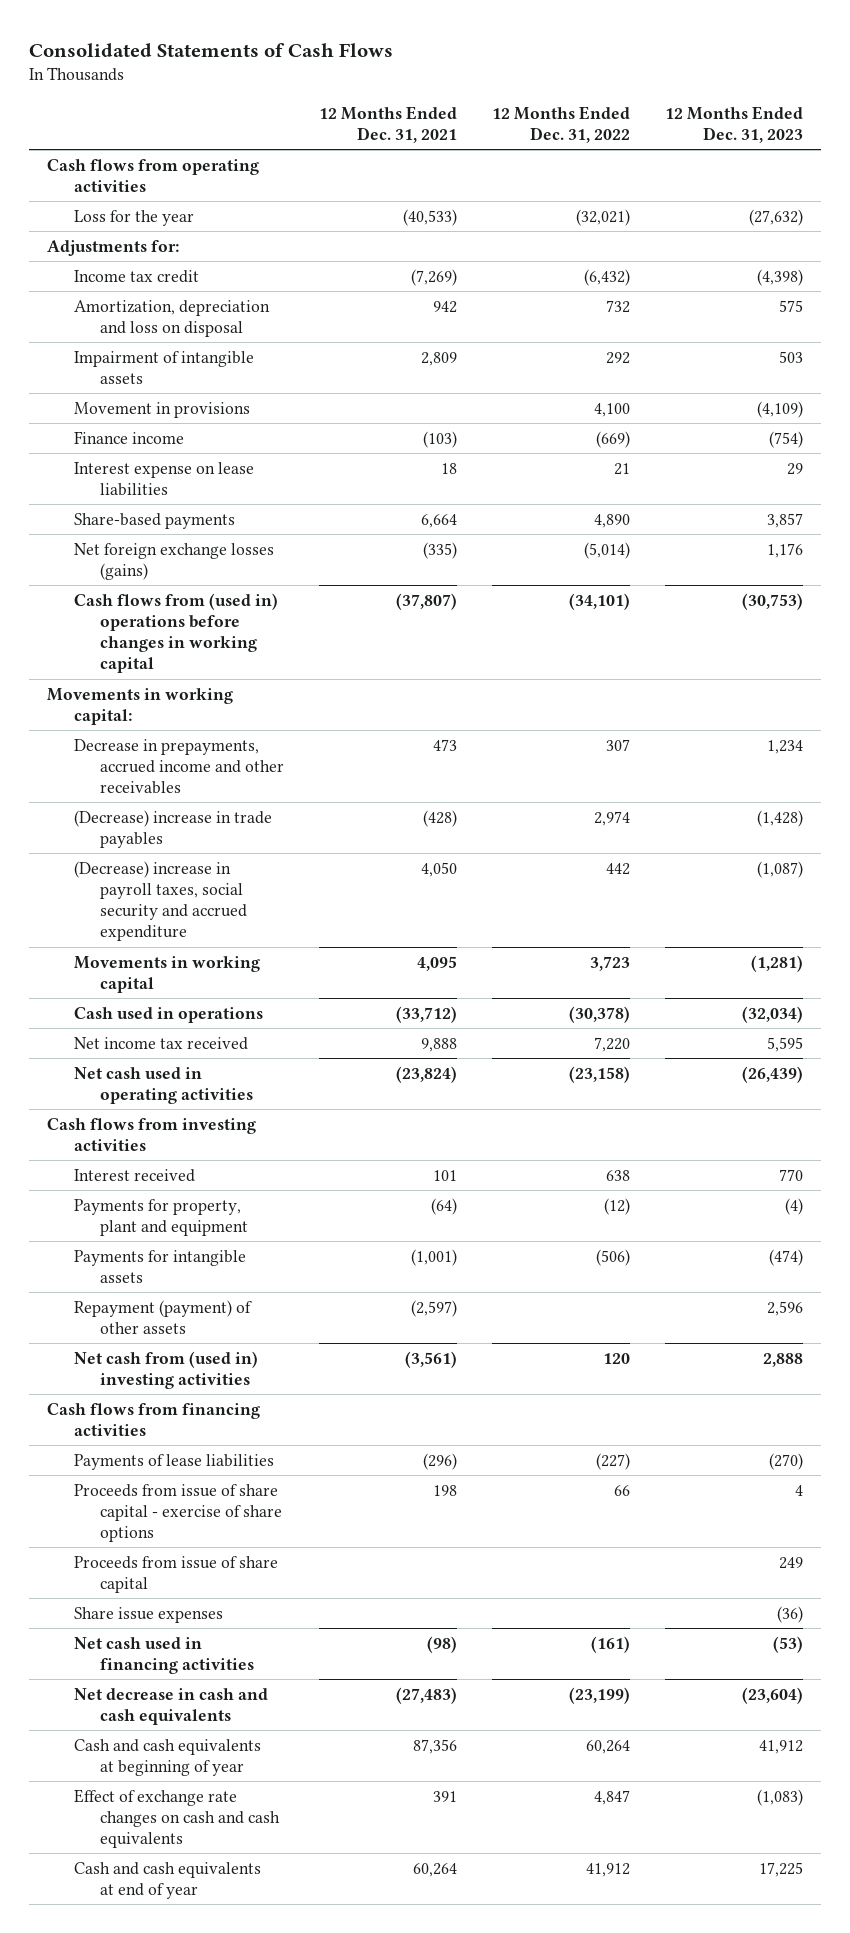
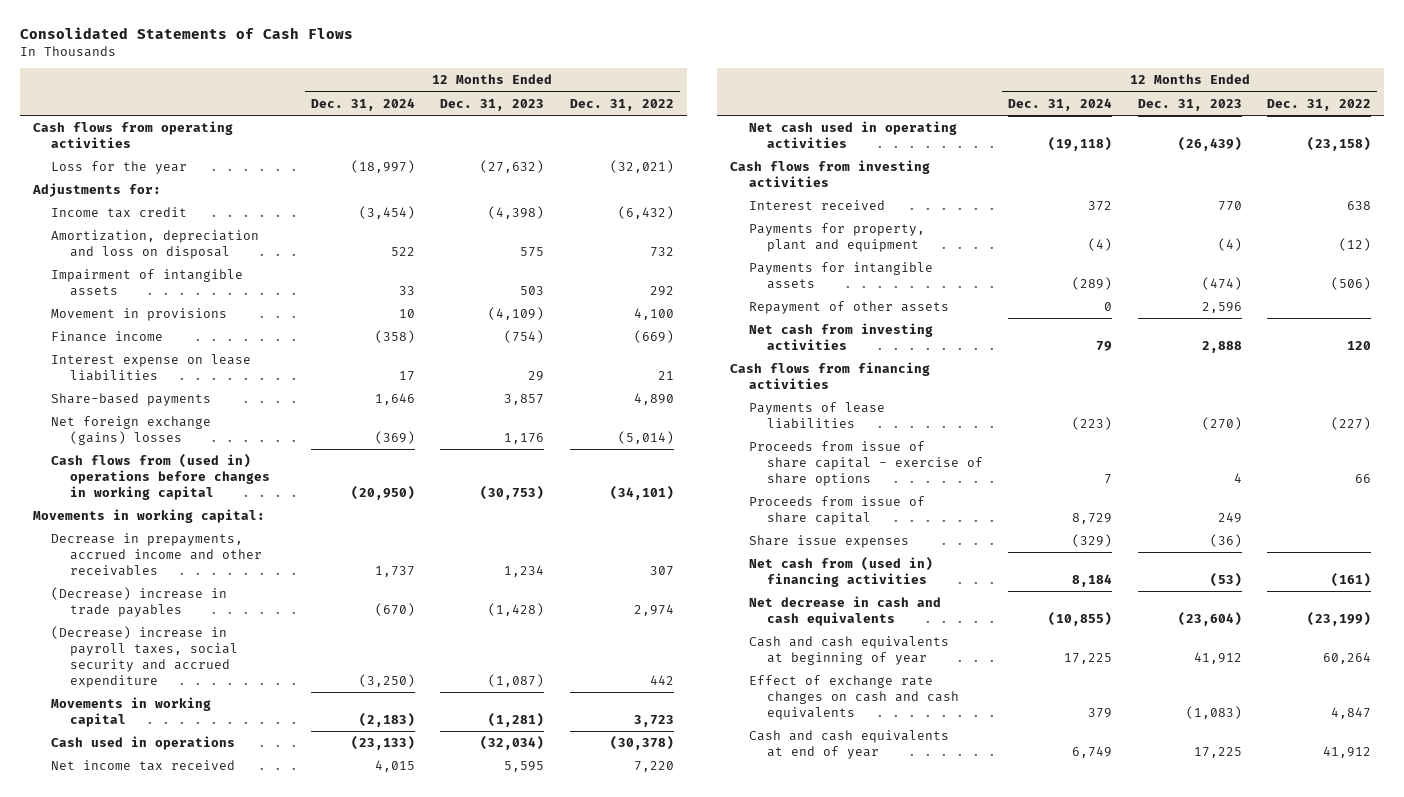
- | 12 Months Ended Dec. 31, 2021 | 12 Months Ended Dec. 31, 2022 | 12 Months Ended Dec. 31, 2023
+ | 12 Months Ended Dec. 31, 2024 | 12 Months Ended Dec. 31, 2023 | 12 Months Ended Dec. 31, 2022
- Net foreign exchange losses (gains) | (335) | (5,014) | 1,176
+ Net foreign exchange (gains) losses | (369) | 1,176 | (5,014)
- Repayment (payment) of other assets | (2,597) | | 2,596
- Net cash from (used in) investing activities | (3,561) | 120 | 2,888
+ Repayment of other assets | 0 | 2,596 |
+ Net cash from investing activities | 79 | 2,888 | 120
- Net cash used in financing activities | (98) | (161) | (53)
+ Net cash from (used in) financing activities | 8,184 | (53) | (161)

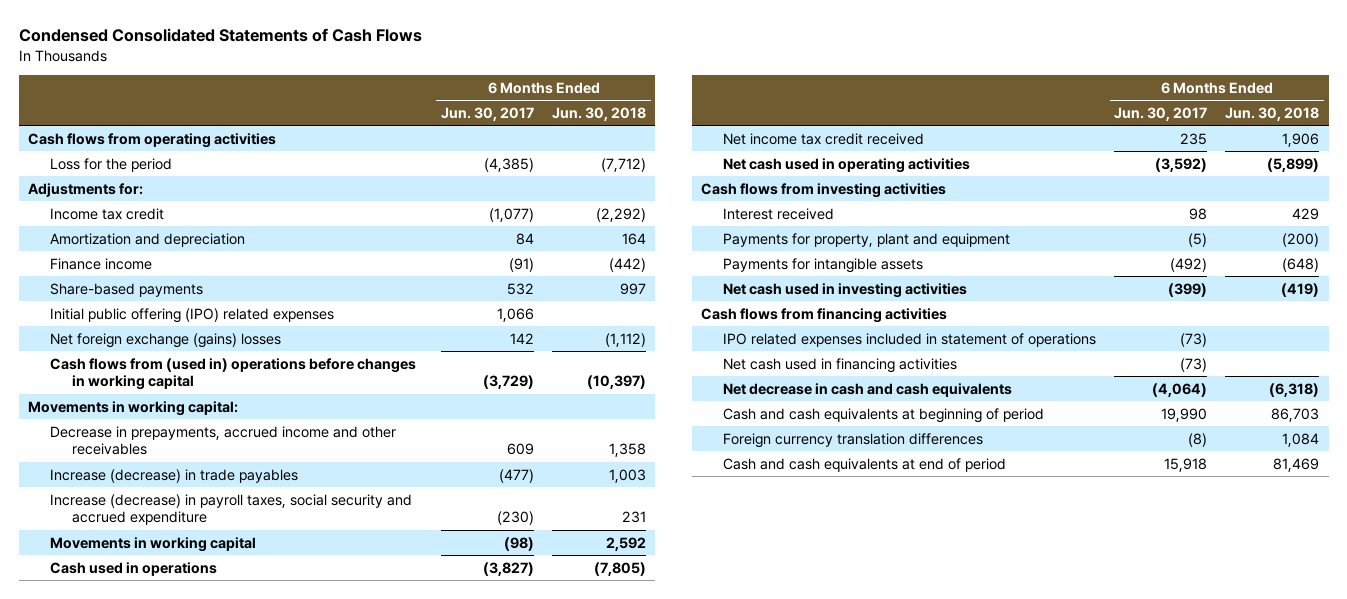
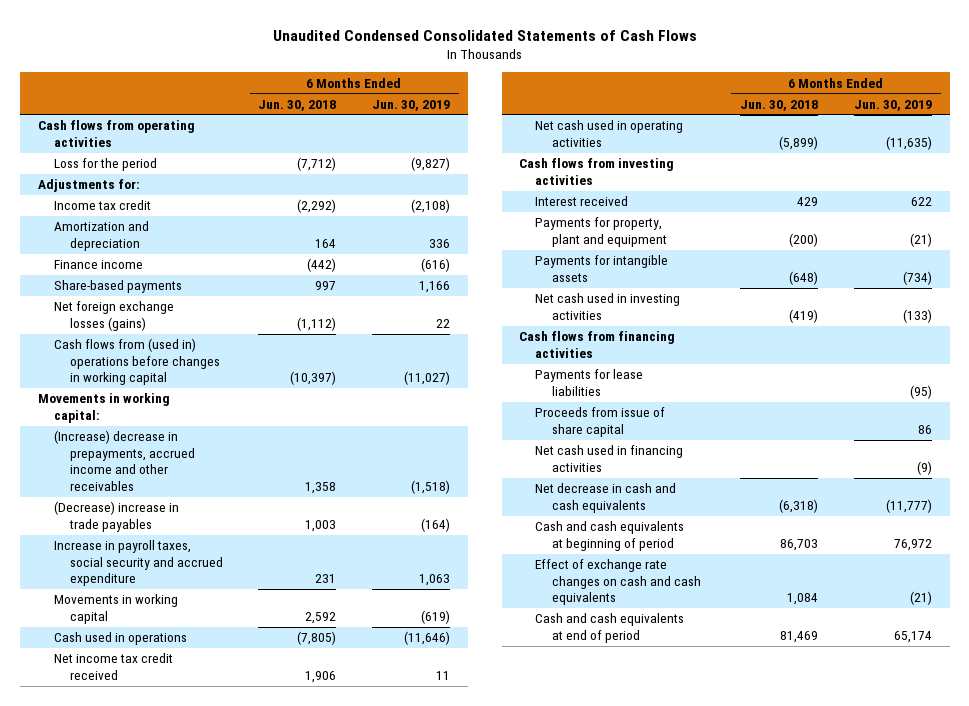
- Condensed Consolidated Statements of Cash Flows
+ Unaudited Condensed Consolidated Statements of Cash Flows
- | 6 Months Ended Jun. 30, 2017 | 6 Months Ended Jun. 30, 2018
+ | 6 Months Ended Jun. 30, 2018 | 6 Months Ended Jun. 30, 2019
- Initial public offering (IPO) related expenses | 1,066 |
- Net foreign exchange (gains) losses | 142 | (1,112)
+ Net foreign exchange losses (gains) | (1,112) | 22
- Decrease in prepayments, accrued income and other receivables | 609 | 1,358
- Increase (decrease) in trade payables | (477) | 1,003
- Increase (decrease) in payroll taxes, social security and accrued expenditure | (230) | 231
+ (Increase) decrease in prepayments, accrued income and other receivables | 1,358 | (1,518)
+ (Decrease) increase in trade payables | 1,003 | (164)
+ Increase in payroll taxes, social security and accrued expenditure | 231 | 1,063
- IPO related expenses included in statement of operations | (73) |
+ Payments for lease liabilities | | (95)
+ Proceeds from issue of share capital | | 86
- Foreign currency translation differences | (8) | 1,084
+ Effect of exchange rate changes on cash and cash equivalents | 1,084 | (21)

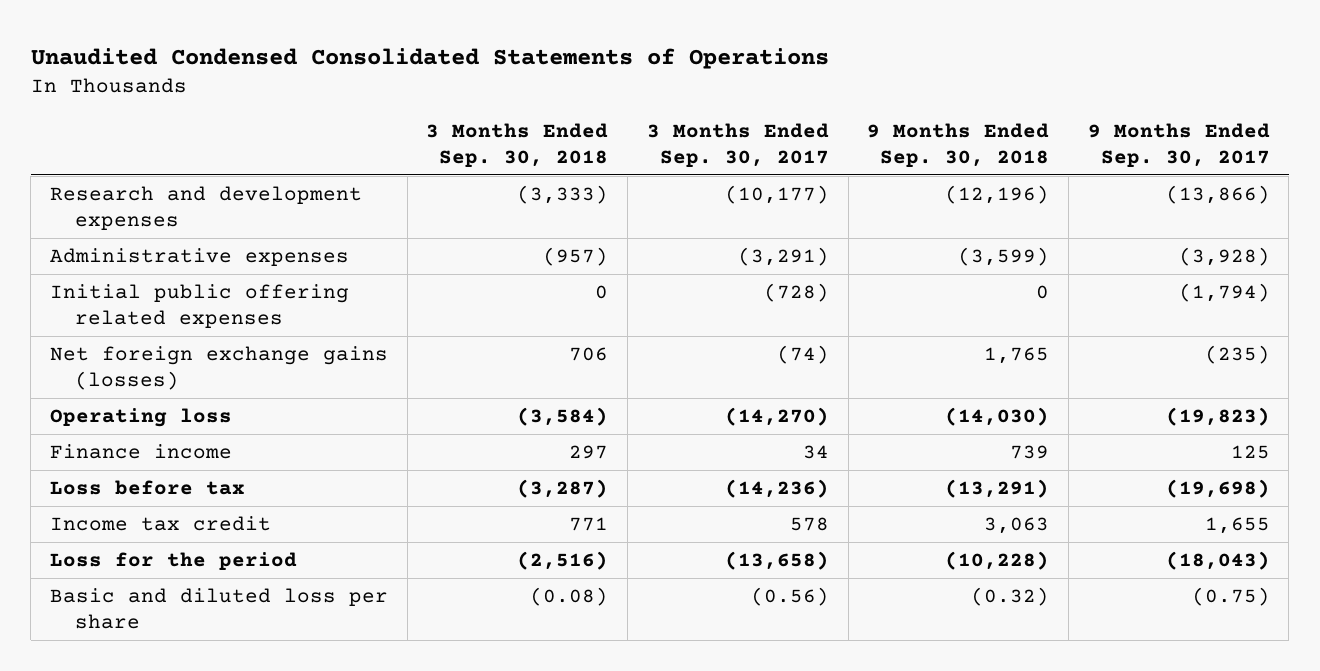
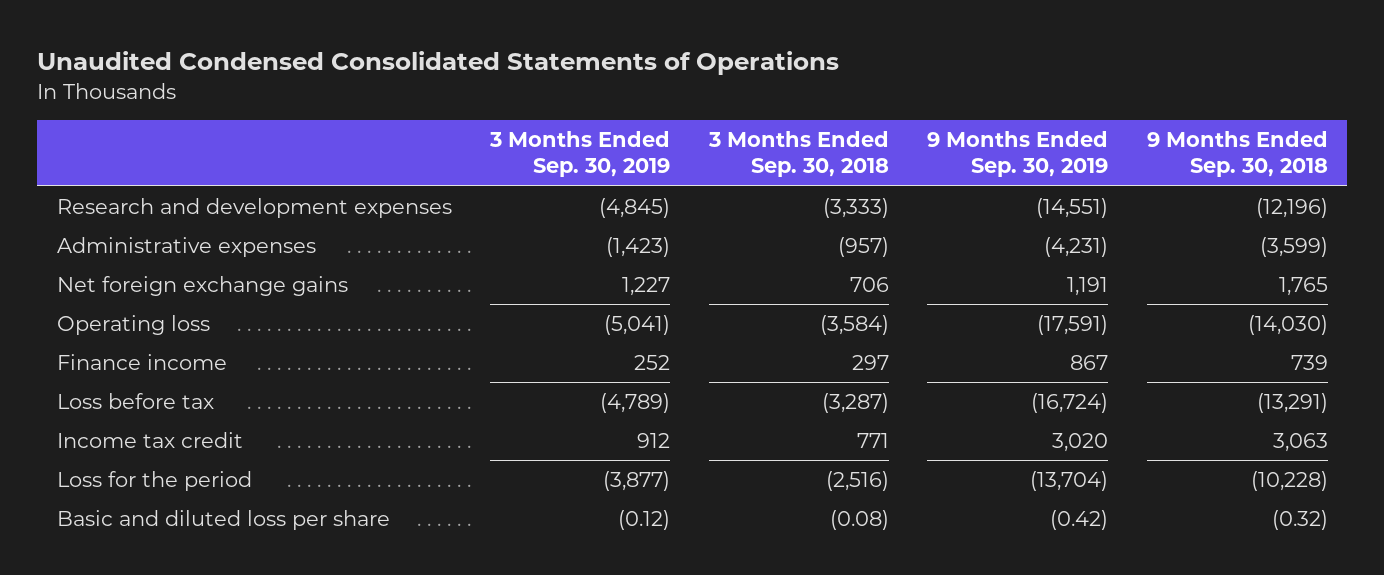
- | 3 Months Ended Sep. 30, 2018 | 3 Months Ended Sep. 30, 2017 | 9 Months Ended Sep. 30, 2018 | 9 Months Ended Sep. 30, 2017
+ | 3 Months Ended Sep. 30, 2019 | 3 Months Ended Sep. 30, 2018 | 9 Months Ended Sep. 30, 2019 | 9 Months Ended Sep. 30, 2018
- Initial public offering related expenses | 0 | (728) | 0 | (1,794)
- Net foreign exchange gains (losses) | 706 | (74) | 1,765 | (235)
+ Net foreign exchange gains | 1,227 | 706 | 1,191 | 1,765

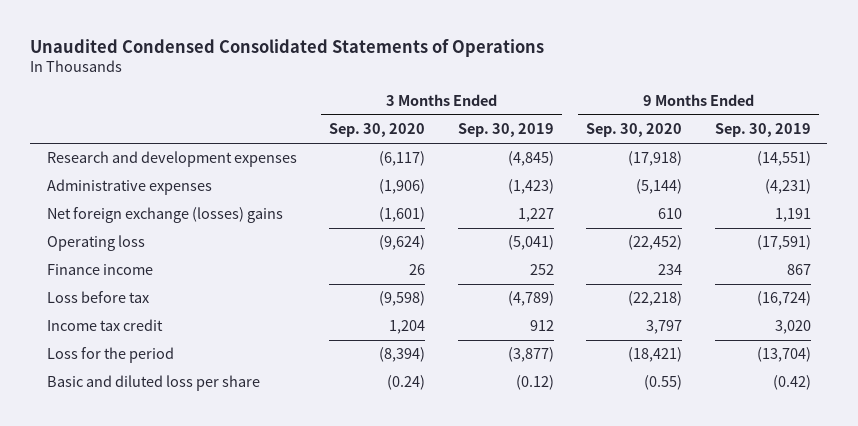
- | 3 Months Ended Sep. 30, 2019 | 3 Months Ended Sep. 30, 2018 | 9 Months Ended Sep. 30, 2019 | 9 Months Ended Sep. 30, 2018
+ | 3 Months Ended Sep. 30, 2020 | 3 Months Ended Sep. 30, 2019 | 9 Months Ended Sep. 30, 2020 | 9 Months Ended Sep. 30, 2019
- Net foreign exchange gains | 1,227 | 706 | 1,191 | 1,765
+ Net foreign exchange (losses) gains | (1,601) | 1,227 | 610 | 1,191

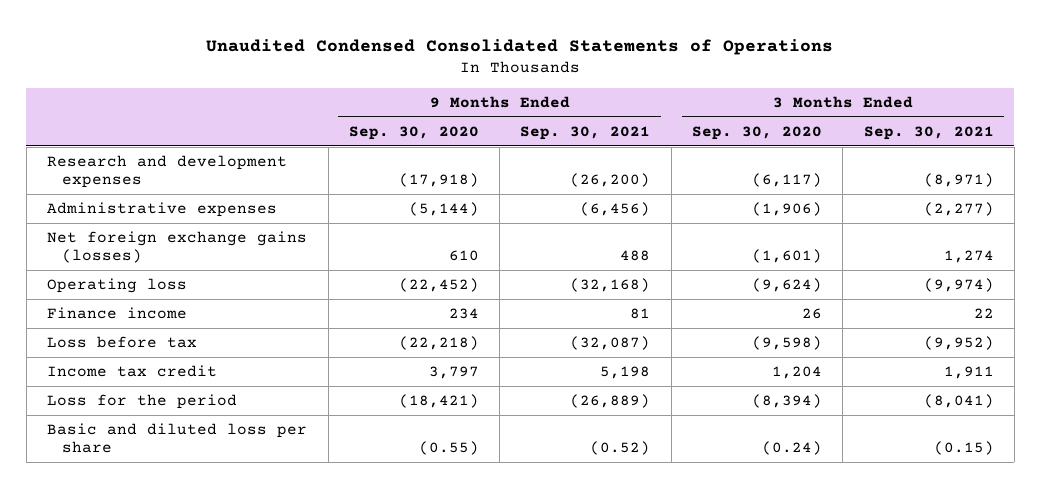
- | 3 Months Ended Sep. 30, 2020 | 3 Months Ended Sep. 30, 2019 | 9 Months Ended Sep. 30, 2020 | 9 Months Ended Sep. 30, 2019
+ | 9 Months Ended Sep. 30, 2020 | 9 Months Ended Sep. 30, 2021 | 3 Months Ended Sep. 30, 2020 | 3 Months Ended Sep. 30, 2021
- Net foreign exchange (losses) gains | (1,601) | 1,227 | 610 | 1,191
+ Net foreign exchange gains (losses) | 610 | 488 | (1,601) | 1,274

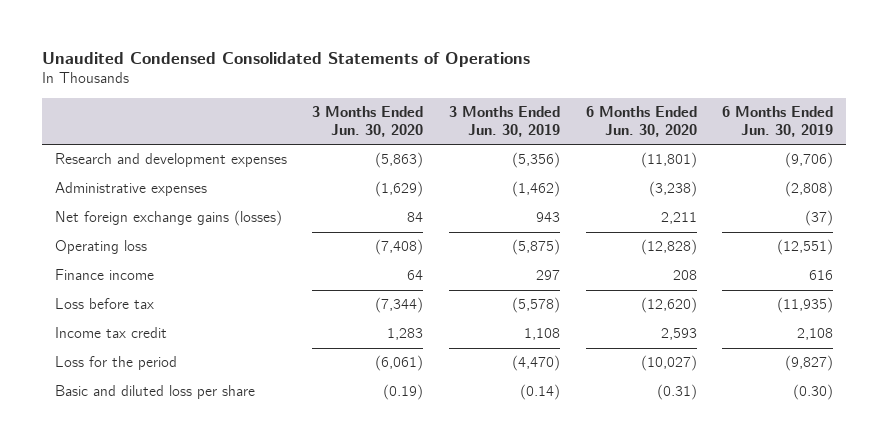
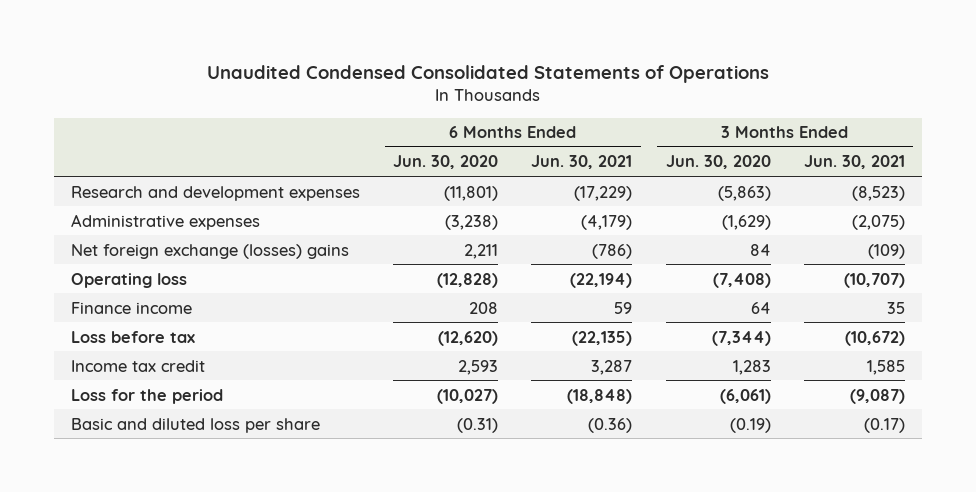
- | 3 Months Ended Jun. 30, 2020 | 3 Months Ended Jun. 30, 2019 | 6 Months Ended Jun. 30, 2020 | 6 Months Ended Jun. 30, 2019
+ | 6 Months Ended Jun. 30, 2020 | 6 Months Ended Jun. 30, 2021 | 3 Months Ended Jun. 30, 2020 | 3 Months Ended Jun. 30, 2021
- Net foreign exchange gains (losses) | 84 | 943 | 2,211 | (37)
+ Net foreign exchange (losses) gains | 2,211 | (786) | 84 | (109)

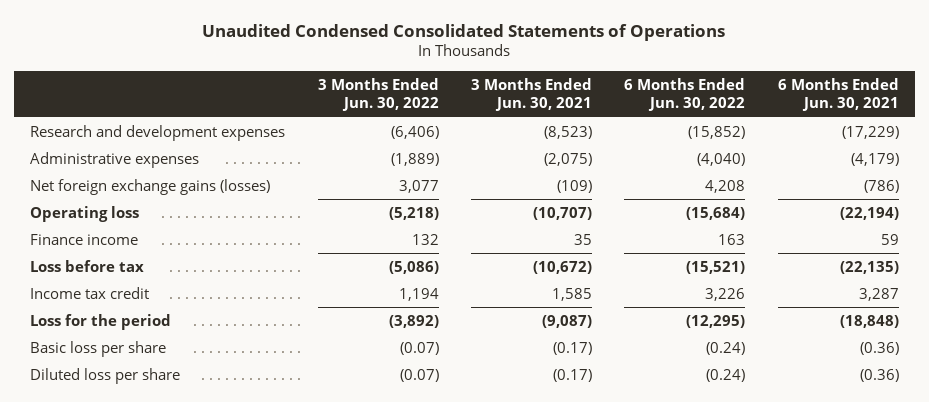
- | 6 Months Ended Jun. 30, 2020 | 6 Months Ended Jun. 30, 2021 | 3 Months Ended Jun. 30, 2020 | 3 Months Ended Jun. 30, 2021
+ | 3 Months Ended Jun. 30, 2022 | 3 Months Ended Jun. 30, 2021 | 6 Months Ended Jun. 30, 2022 | 6 Months Ended Jun. 30, 2021
- Net foreign exchange (losses) gains | 2,211 | (786) | 84 | (109)
+ Net foreign exchange gains (losses) | 3,077 | (109) | 4,208 | (786)
- Basic and diluted loss per share | (0.31) | (0.36) | (0.19) | (0.17)
+ Basic loss per share | (0.07) | (0.17) | (0.24) | (0.36)
+ Diluted loss per share | (0.07) | (0.17) | (0.24) | (0.36)

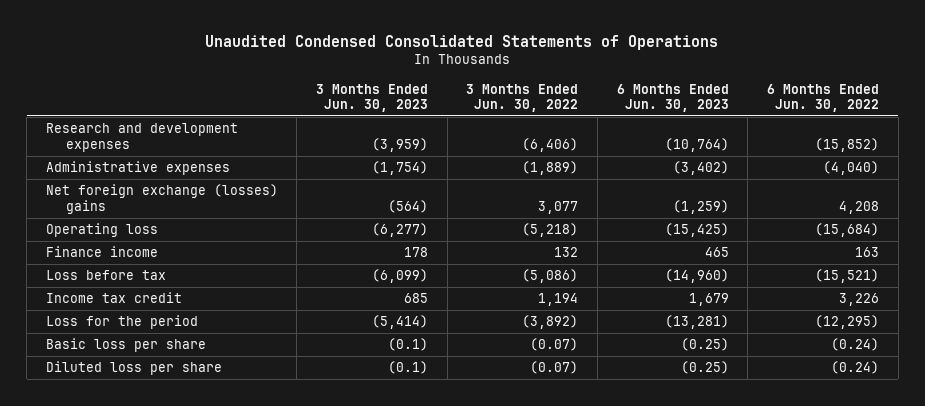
- | 3 Months Ended Jun. 30, 2022 | 3 Months Ended Jun. 30, 2021 | 6 Months Ended Jun. 30, 2022 | 6 Months Ended Jun. 30, 2021
+ | 3 Months Ended Jun. 30, 2023 | 3 Months Ended Jun. 30, 2022 | 6 Months Ended Jun. 30, 2023 | 6 Months Ended Jun. 30, 2022
- Net foreign exchange gains (losses) | 3,077 | (109) | 4,208 | (786)
+ Net foreign exchange (losses) gains | (564) | 3,077 | (1,259) | 4,208

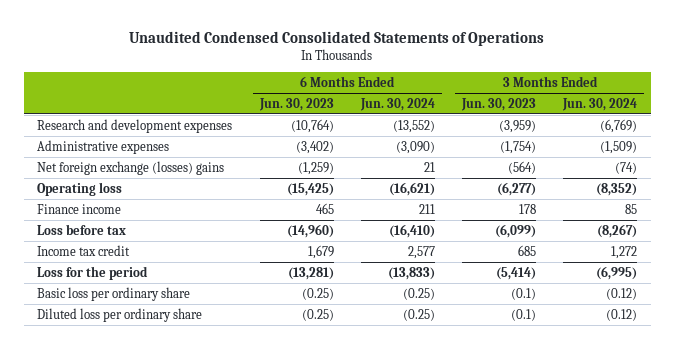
- | 3 Months Ended Jun. 30, 2023 | 3 Months Ended Jun. 30, 2022 | 6 Months Ended Jun. 30, 2023 | 6 Months Ended Jun. 30, 2022
+ | 6 Months Ended Jun. 30, 2023 | 6 Months Ended Jun. 30, 2024 | 3 Months Ended Jun. 30, 2023 | 3 Months Ended Jun. 30, 2024
- Basic loss per share | (0.1) | (0.07) | (0.25) | (0.24)
- Diluted loss per share | (0.1) | (0.07) | (0.25) | (0.24)
+ Basic loss per ordinary share | (0.25) | (0.25) | (0.1) | (0.12)
+ Diluted loss per ordinary share | (0.25) | (0.25) | (0.1) | (0.12)

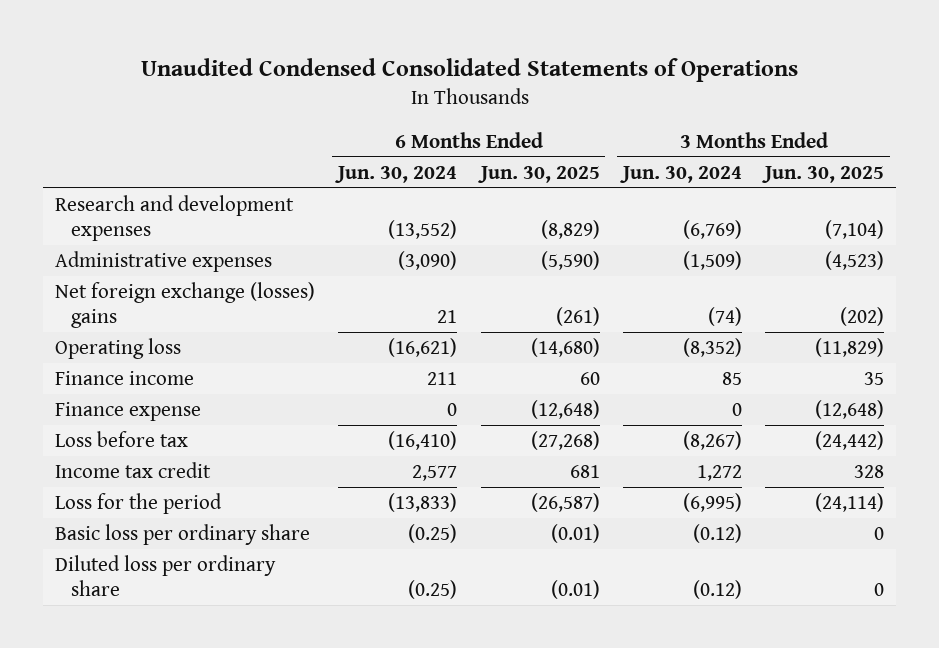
- | 6 Months Ended Jun. 30, 2023 | 6 Months Ended Jun. 30, 2024 | 3 Months Ended Jun. 30, 2023 | 3 Months Ended Jun. 30, 2024
+ | 6 Months Ended Jun. 30, 2024 | 6 Months Ended Jun. 30, 2025 | 3 Months Ended Jun. 30, 2024 | 3 Months Ended Jun. 30, 2025
+ Finance expense | 0 | (12,648) | 0 | (12,648)

